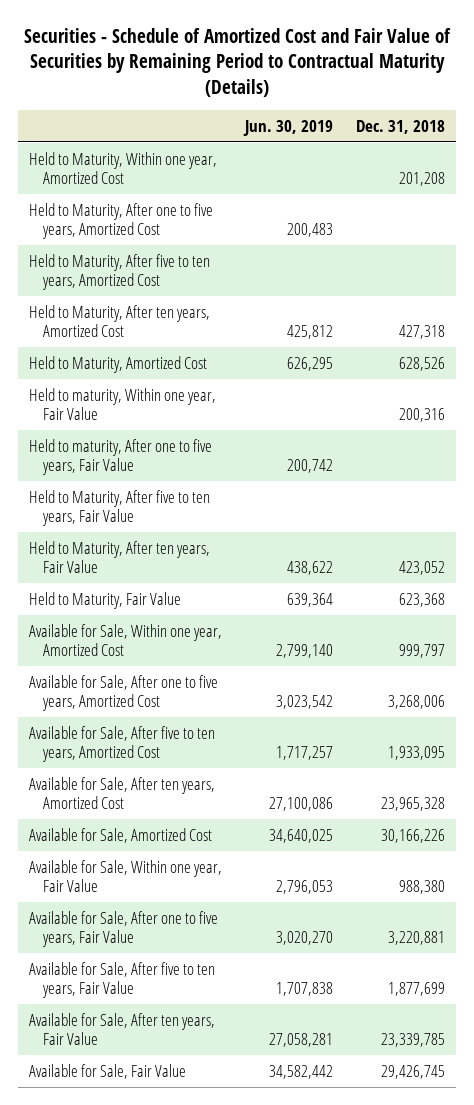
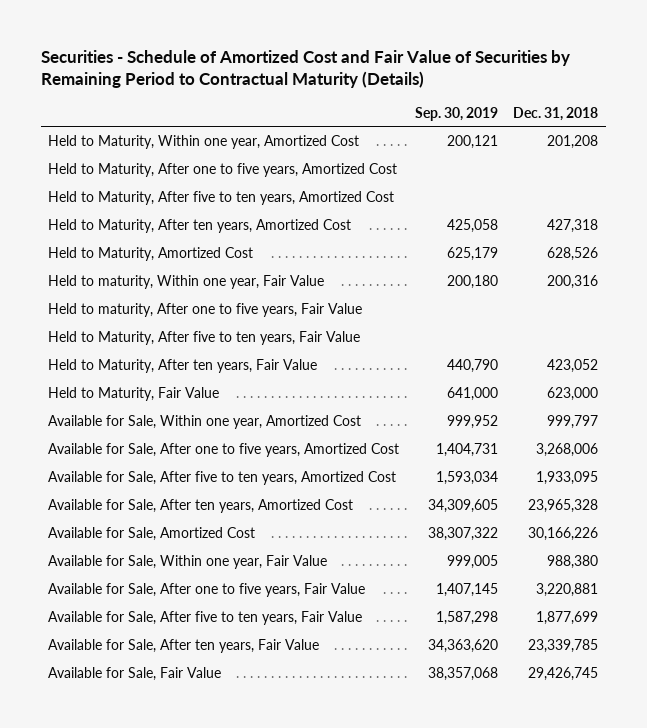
- | Jun. 30, 2019 | Dec. 31, 2018
+ | Sep. 30, 2019 | Dec. 31, 2018
- Held to Maturity, Fair Value | 639,364 | 623,368
+ Held to Maturity, Fair Value | 641,000 | 623,000

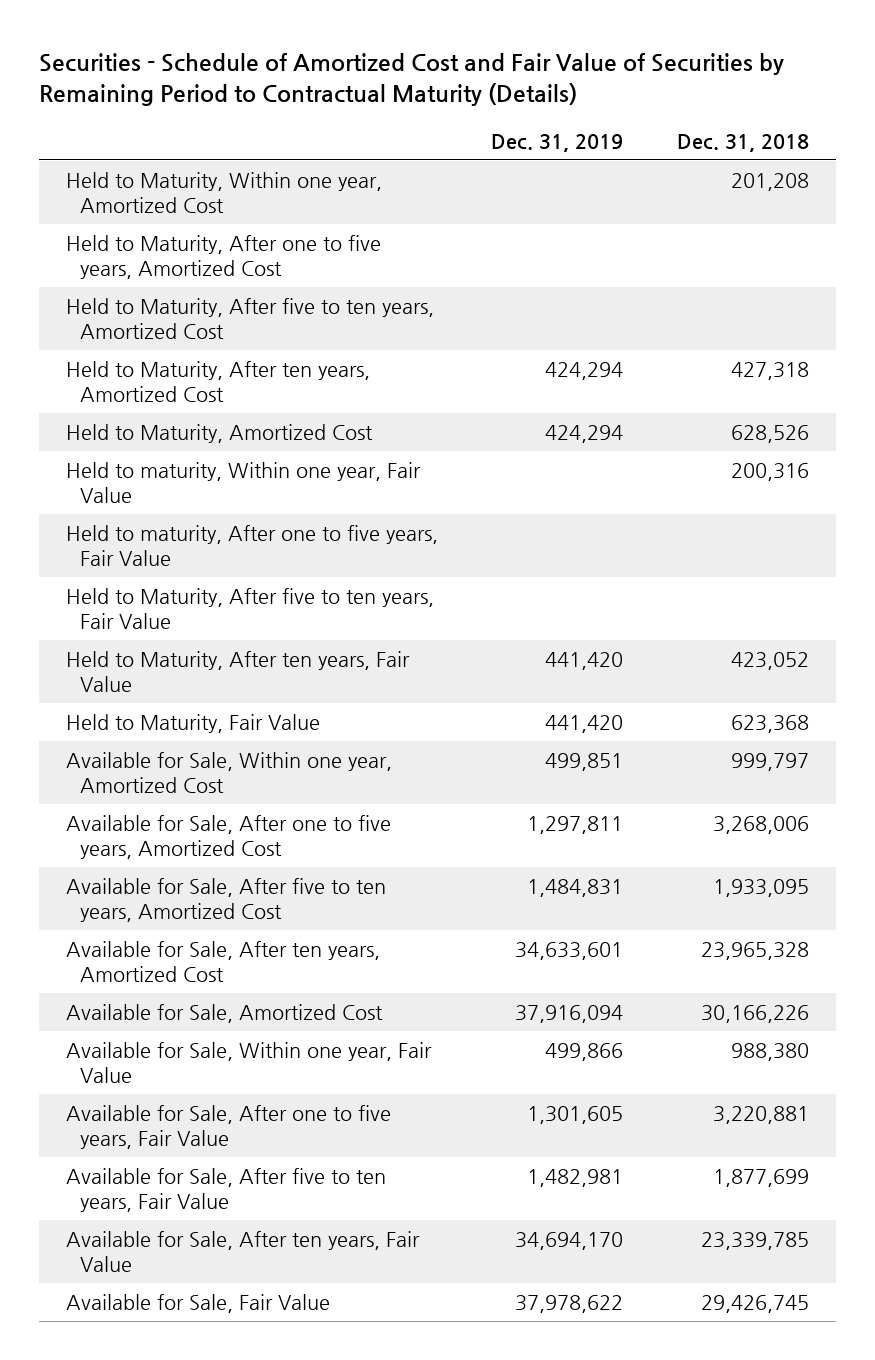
- | Sep. 30, 2019 | Dec. 31, 2018
+ | Dec. 31, 2019 | Dec. 31, 2018
- Held to Maturity, Fair Value | 641,000 | 623,000
+ Held to Maturity, Fair Value | 441,420 | 623,368

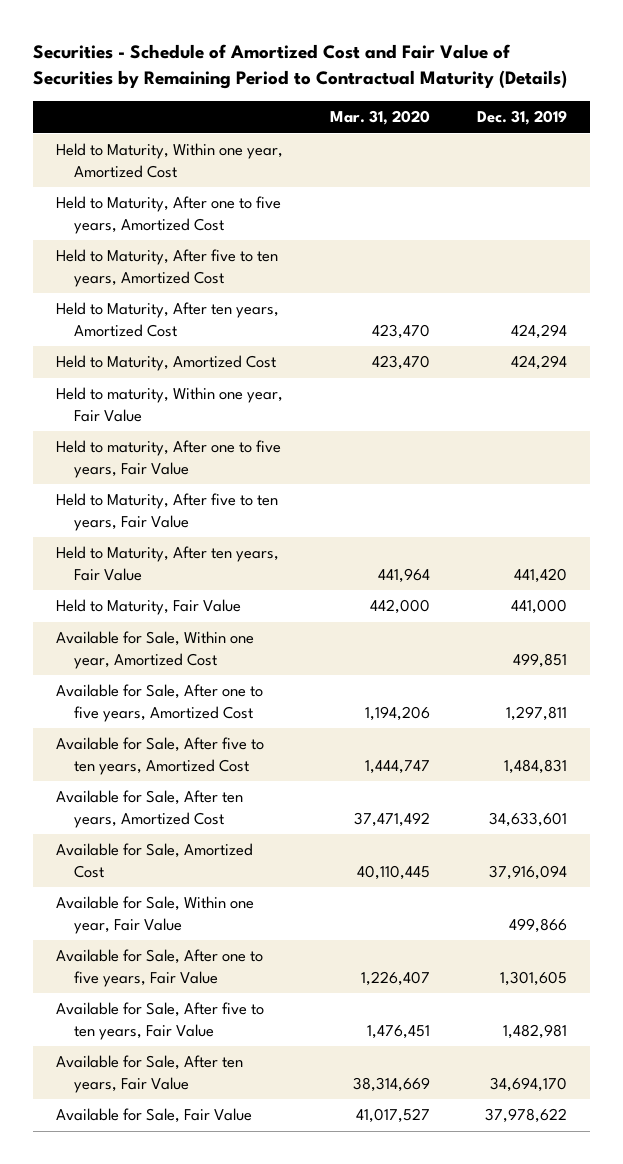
- | Dec. 31, 2019 | Dec. 31, 2018
+ | Mar. 31, 2020 | Dec. 31, 2019
- Held to Maturity, Fair Value | 441,420 | 623,368
+ Held to Maturity, Fair Value | 442,000 | 441,000

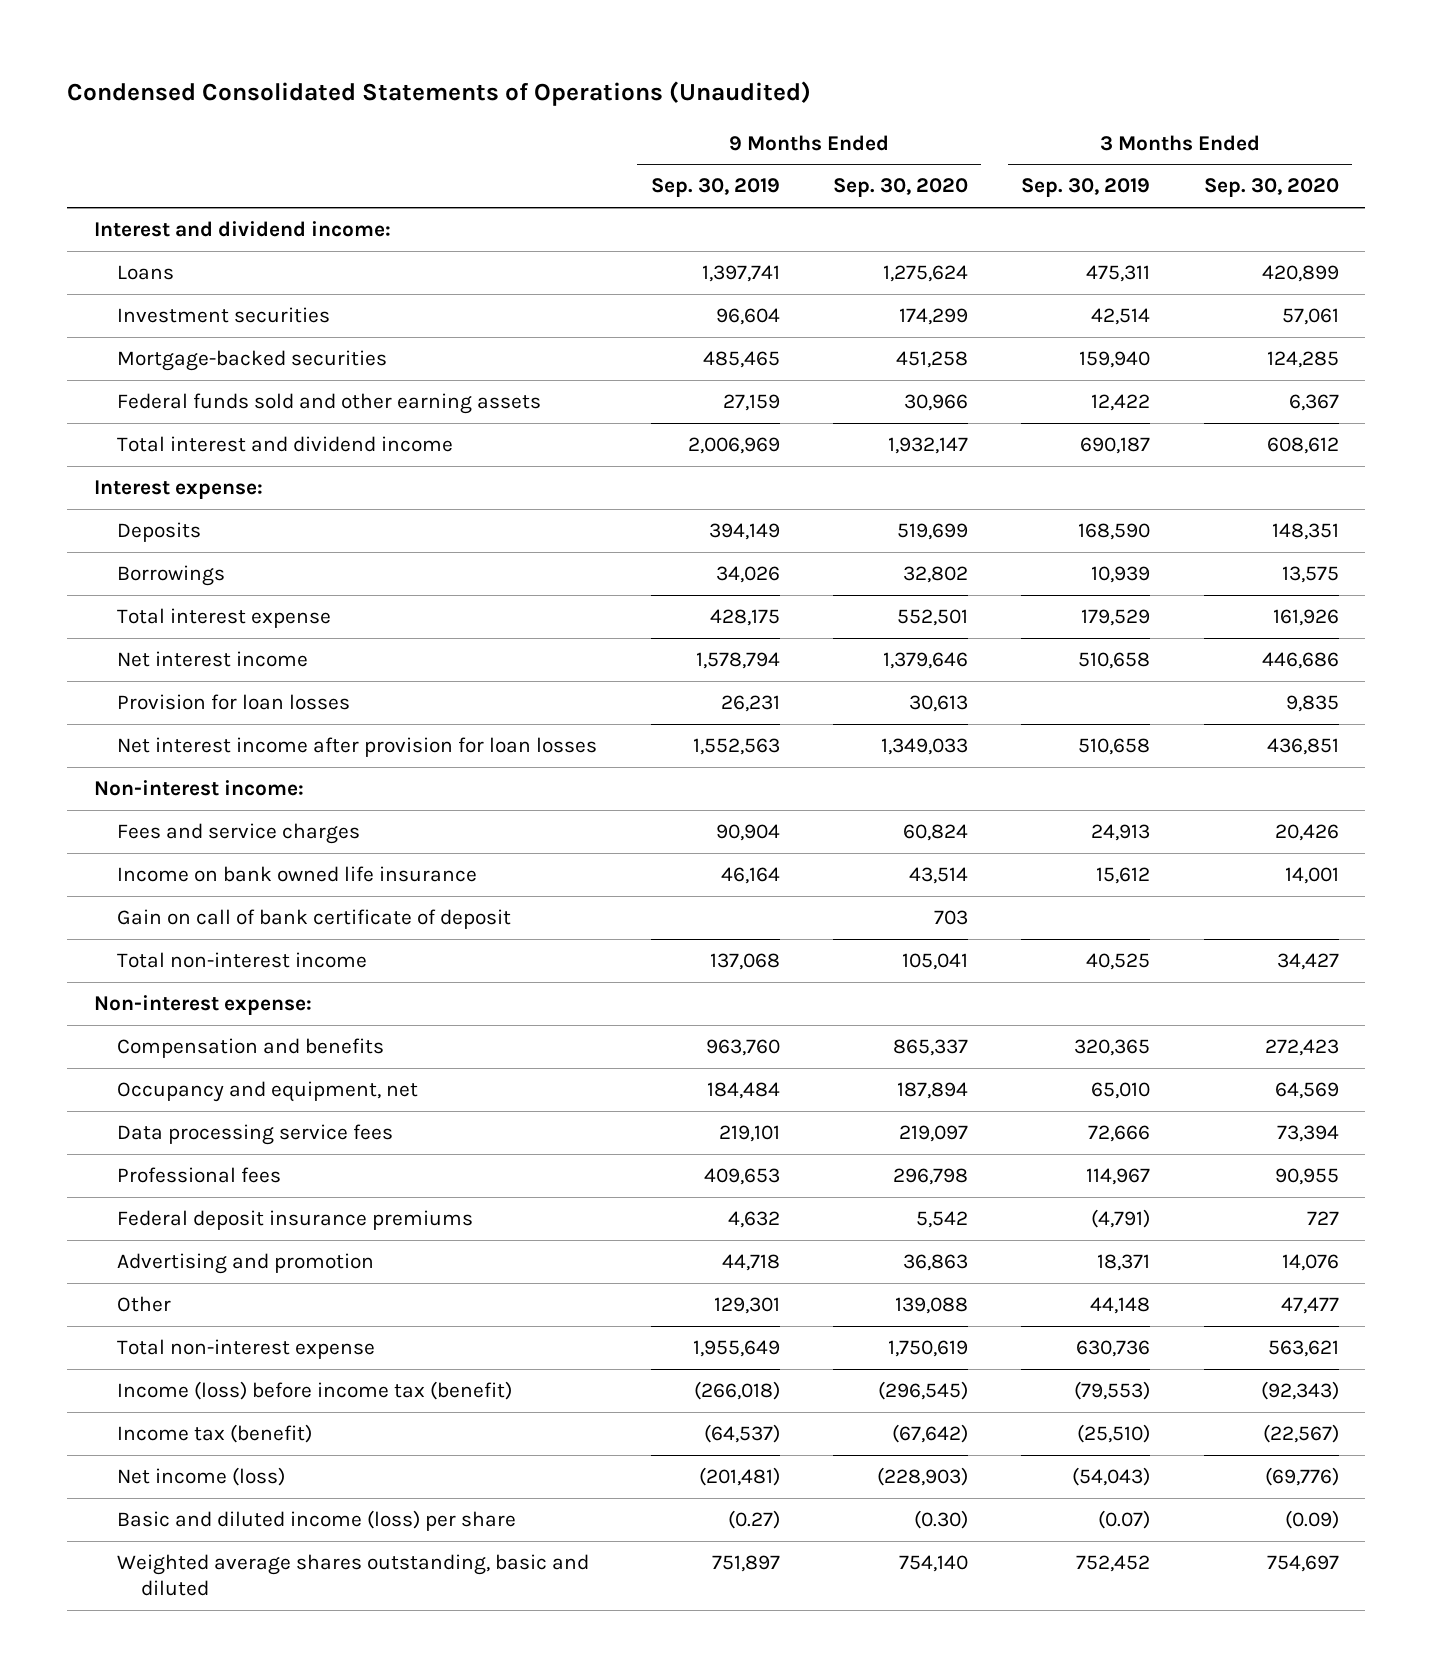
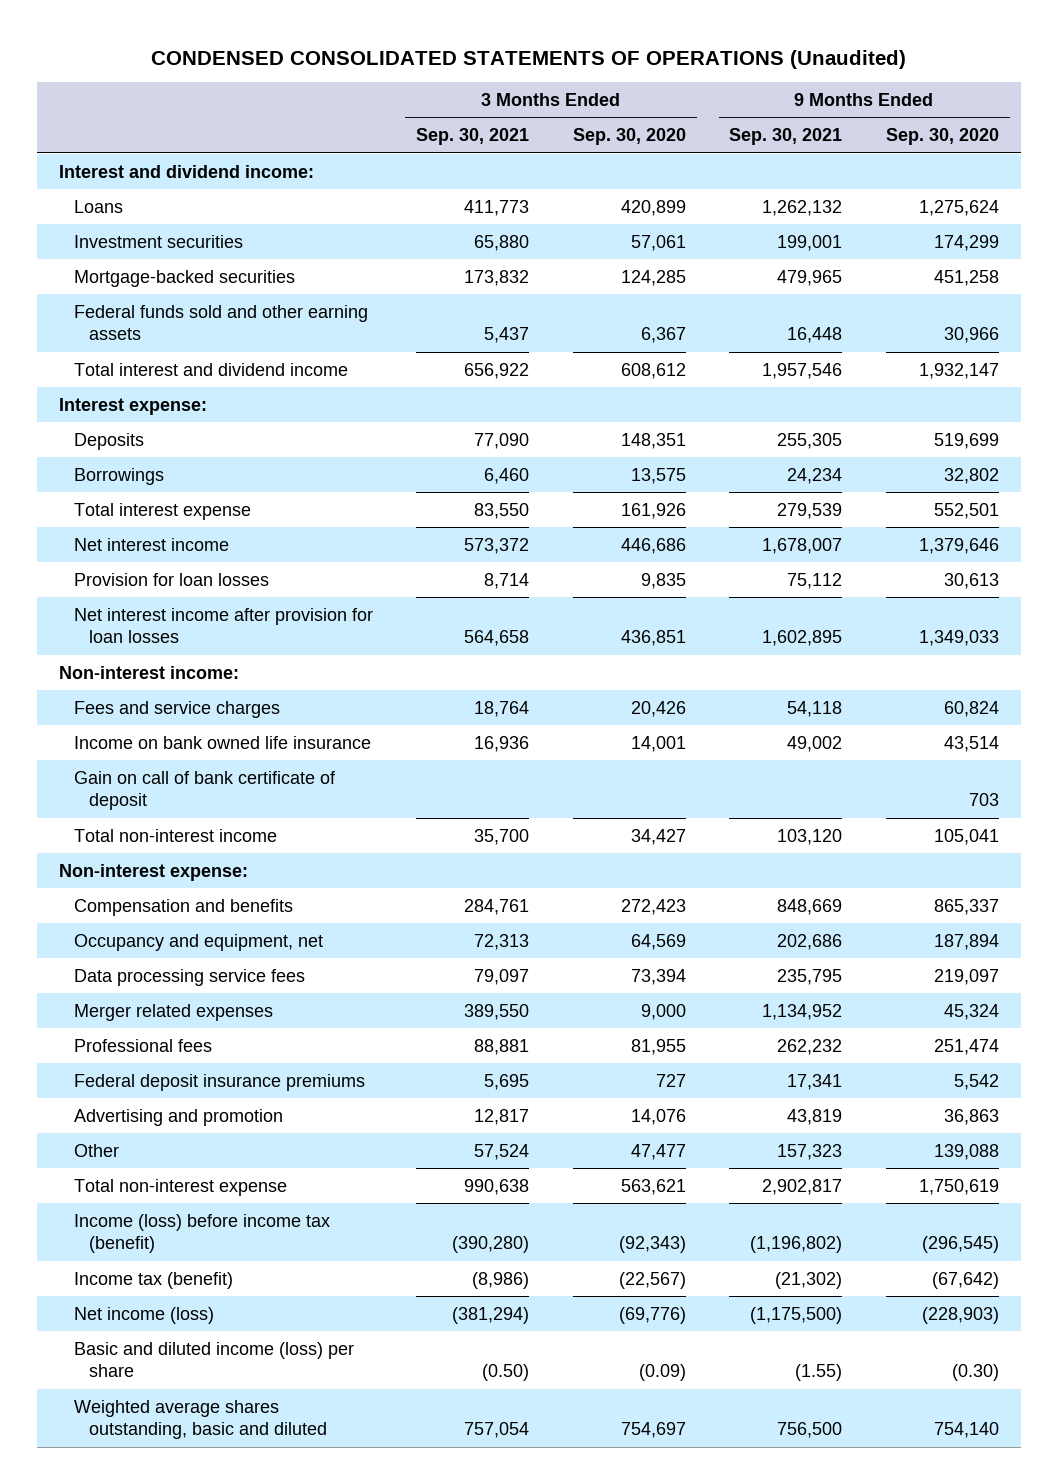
- Condensed Consolidated Statements of Operations (Unaudited)
+ CONDENSED CONSOLIDATED STATEMENTS OF OPERATIONS (Unaudited)
- | 9 Months Ended Sep. 30, 2019 | 9 Months Ended Sep. 30, 2020 | 3 Months Ended Sep. 30, 2019 | 3 Months Ended Sep. 30, 2020
+ | 3 Months Ended Sep. 30, 2021 | 3 Months Ended Sep. 30, 2020 | 9 Months Ended Sep. 30, 2021 | 9 Months Ended Sep. 30, 2020
- Professional fees | 409,653 | 296,798 | 114,967 | 90,955
+ Merger related expenses | 389,550 | 9,000 | 1,134,952 | 45,324
+ Professional fees | 88,881 | 81,955 | 262,232 | 251,474

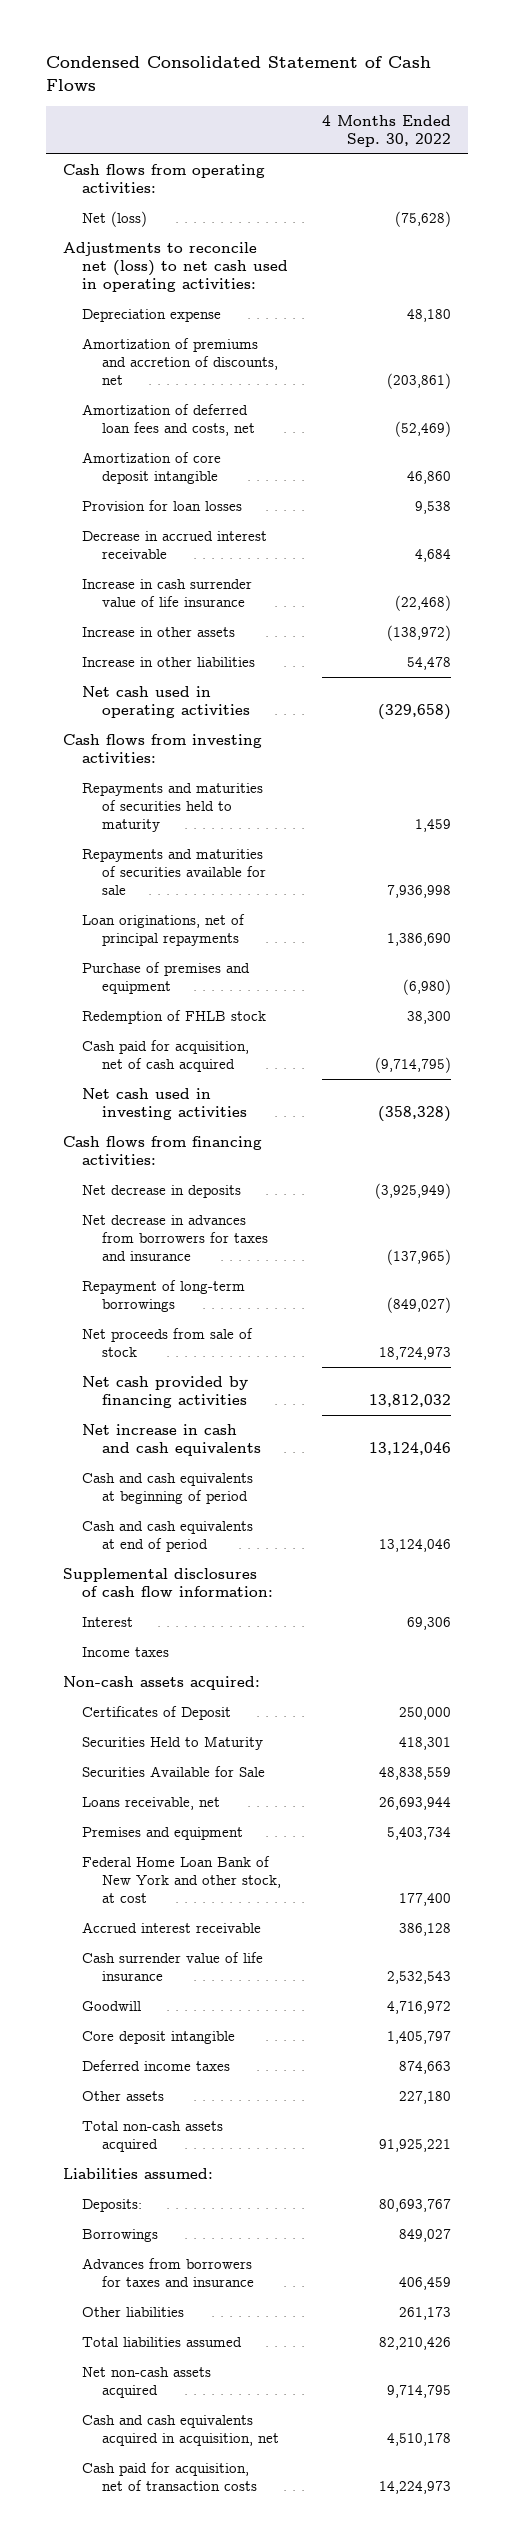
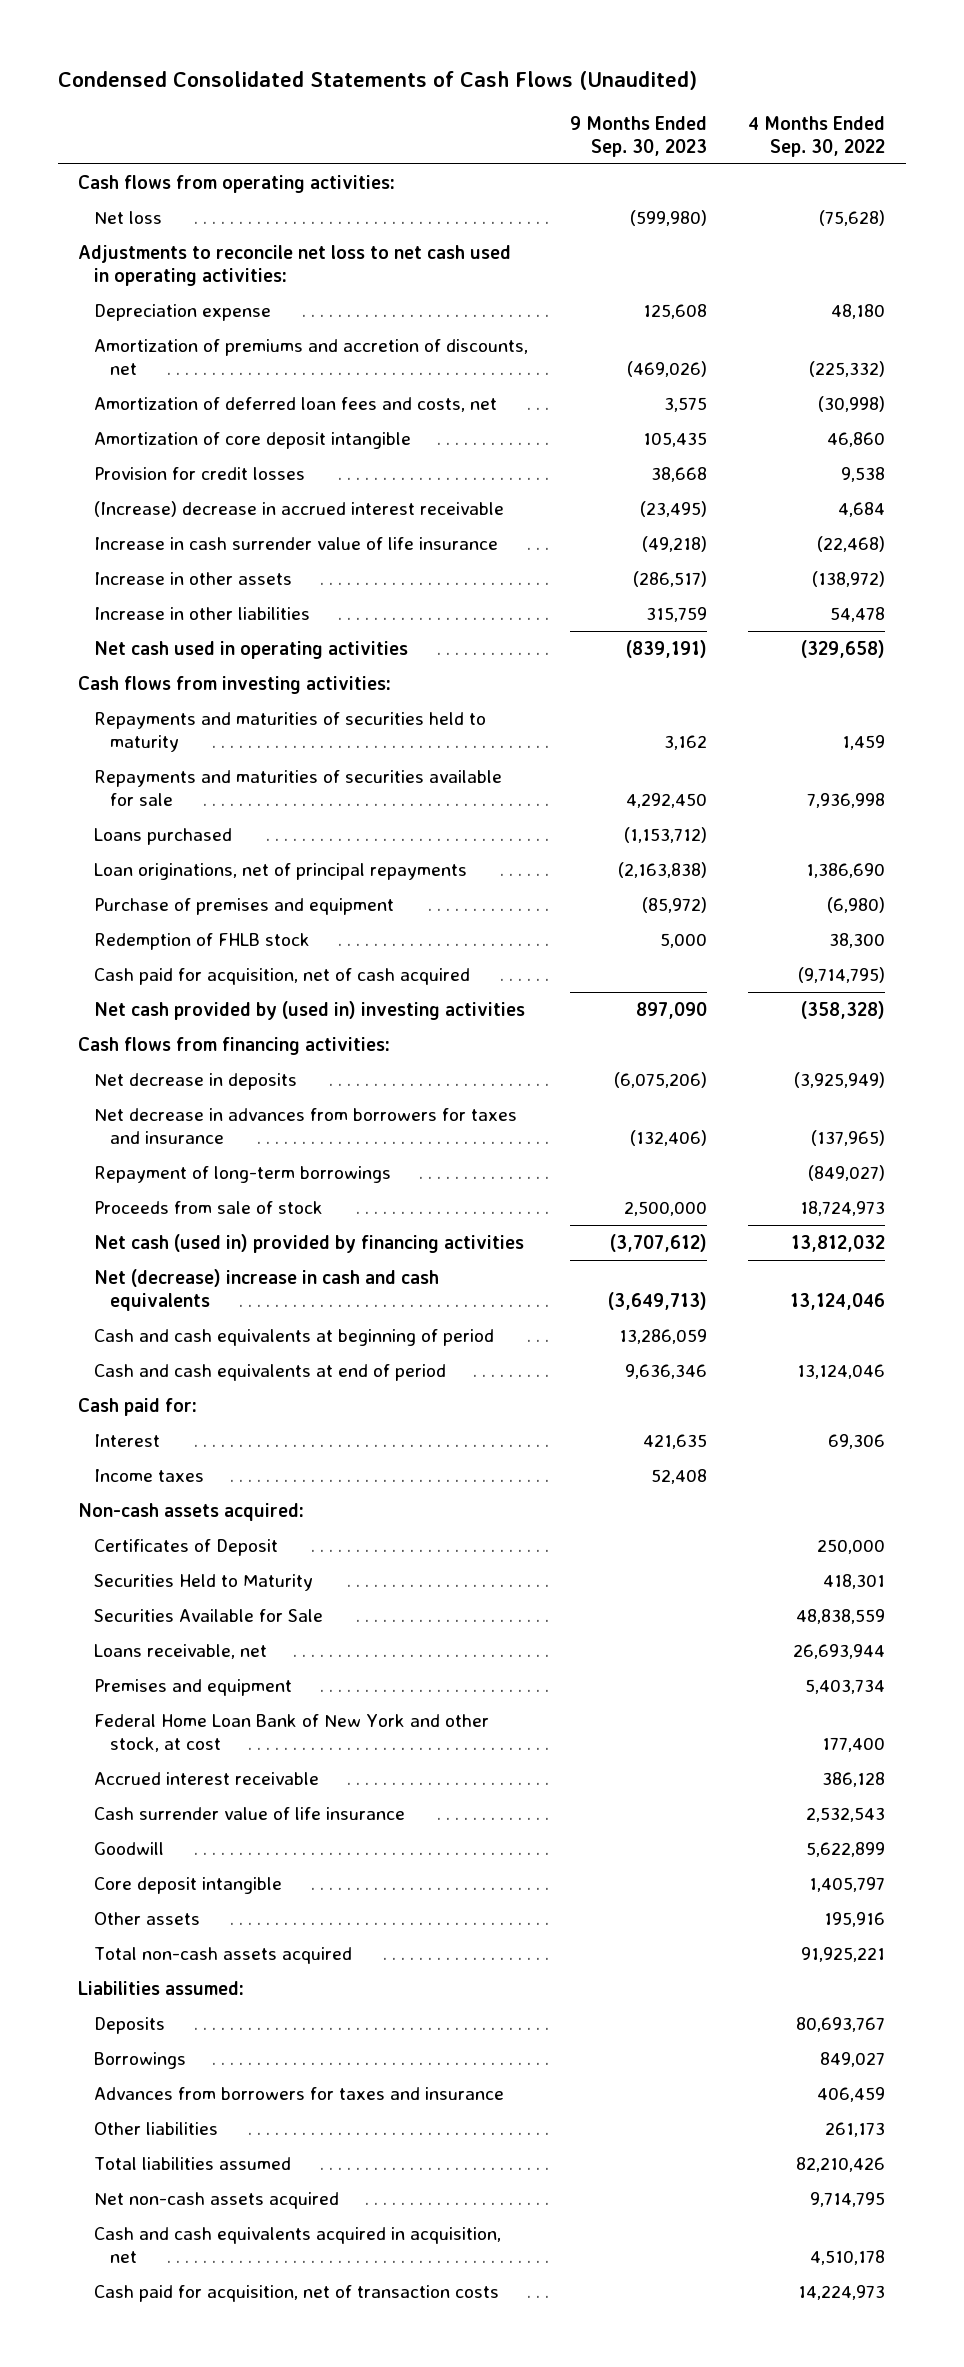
- Condensed Consolidated Statement of Cash Flows
+ Condensed Consolidated Statements of Cash Flows (Unaudited)
- | 4 Months Ended Sep. 30, 2022
+ | 9 Months Ended Sep. 30, 2023 | 4 Months Ended Sep. 30, 2022
- Net (loss) | (75,628)
- Adjustments to reconcile net (loss) to net cash used in operating activities:
+ Net loss | (599,980) | (75,628)
+ Adjustments to reconcile net loss to net cash used in operating activities:
- Amortization of premiums and accretion of discounts, net | (203,861)
- Amortization of deferred loan fees and costs, net | (52,469)
+ Amortization of premiums and accretion of discounts, net | (469,026) | (225,332)
+ Amortization of deferred loan fees and costs, net | 3,575 | (30,998)
- Provision for loan losses | 9,538
- Decrease in accrued interest receivable | 4,684
+ Provision for credit losses | 38,668 | 9,538
+ (Increase) decrease in accrued interest receivable | (23,495) | 4,684
+ Loans purchased | (1,153,712) |
- Net cash used in investing activities | (358,328)
+ Net cash provided by (used in) investing activities | 897,090 | (358,328)
- Net proceeds from sale of stock | 18,724,973
- Net cash provided by financing activities | 13,812,032
- Net increase in cash and cash equivalents | 13,124,046
+ Proceeds from sale of stock | 2,500,000 | 18,724,973
+ Net cash (used in) provided by financing activities | (3,707,612) | 13,812,032
+ Net (decrease) increase in cash and cash equivalents | (3,649,713) | 13,124,046
- Supplemental disclosures of cash flow information:
+ Cash paid for:
- Goodwill | 4,716,972
+ Goodwill | | 5,622,899
- Deferred income taxes | 874,663
- Other assets | 227,180
+ Other assets | | 195,916
- Deposits: | 80,693,767
+ Deposits | | 80,693,767

